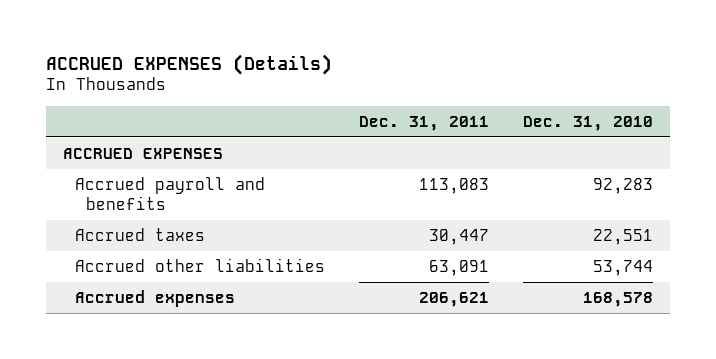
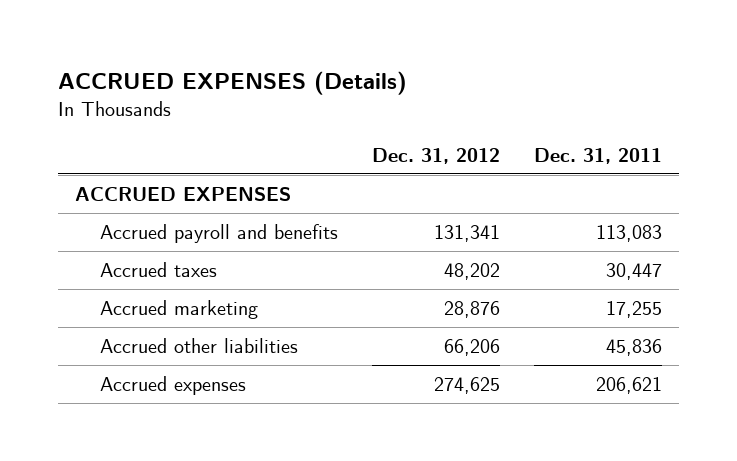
- | Dec. 31, 2011 | Dec. 31, 2010
+ | Dec. 31, 2012 | Dec. 31, 2011
- Accrued other liabilities | 63,091 | 53,744
+ Accrued marketing | 28,876 | 17,255
+ Accrued other liabilities | 66,206 | 45,836

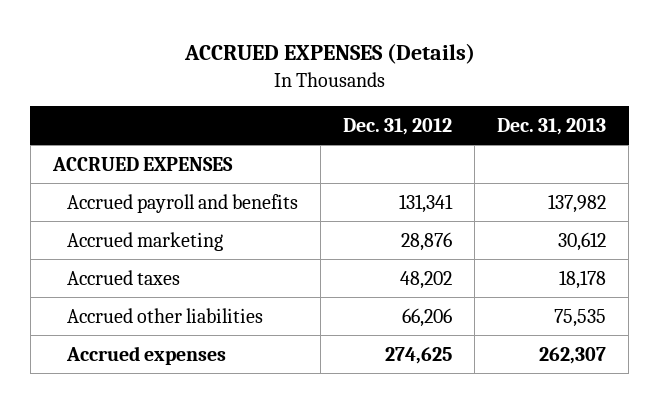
- | Dec. 31, 2012 | Dec. 31, 2011
+ | Dec. 31, 2012 | Dec. 31, 2013
moved down: Accrued taxes | 48,202 | 18,178

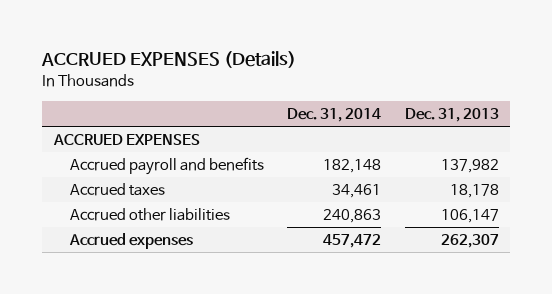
- | Dec. 31, 2012 | Dec. 31, 2013
+ | Dec. 31, 2014 | Dec. 31, 2013
- Accrued marketing | 28,876 | 30,612
- Accrued other liabilities | 66,206 | 75,535
+ Accrued other liabilities | 240,863 | 106,147

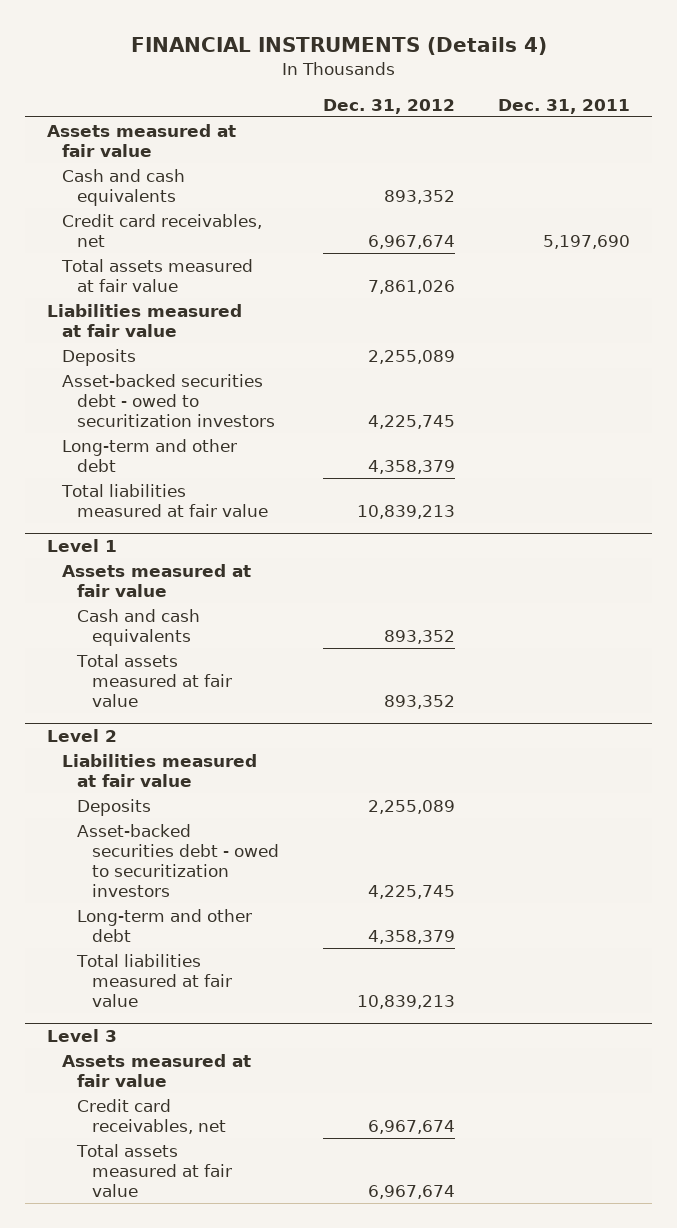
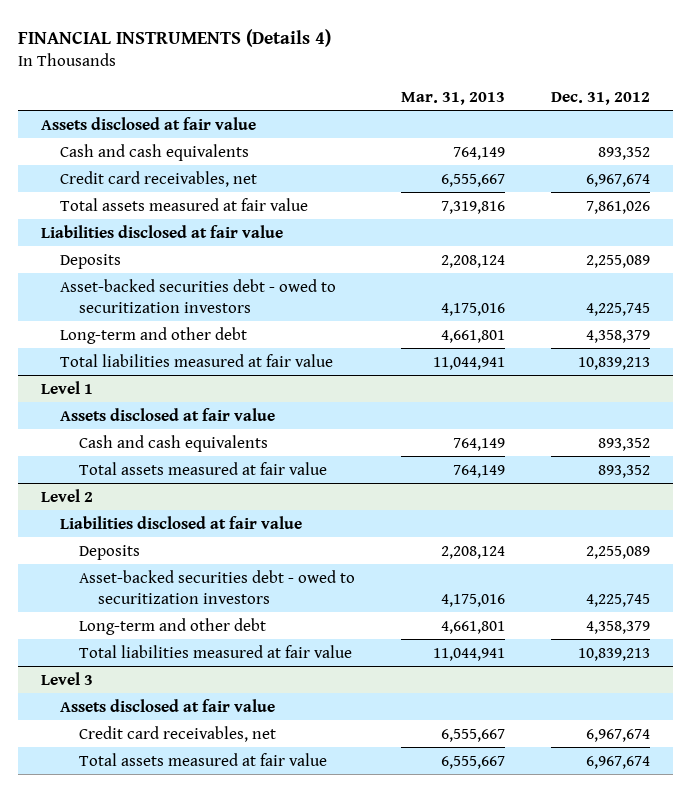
- | Dec. 31, 2012 | Dec. 31, 2011
+ | Mar. 31, 2013 | Dec. 31, 2012
- Assets measured at fair value
+ Assets disclosed at fair value
- Liabilities measured at fair value
+ Liabilities disclosed at fair value
@ Level 1
- Assets measured at fair value
+ Assets disclosed at fair value
@ Level 2
- Liabilities measured at fair value
+ Liabilities disclosed at fair value
@ Level 3
- Assets measured at fair value
+ Assets disclosed at fair value

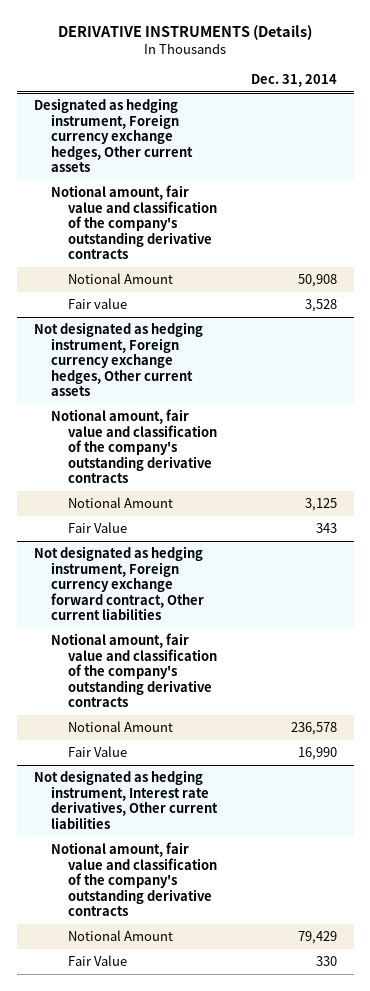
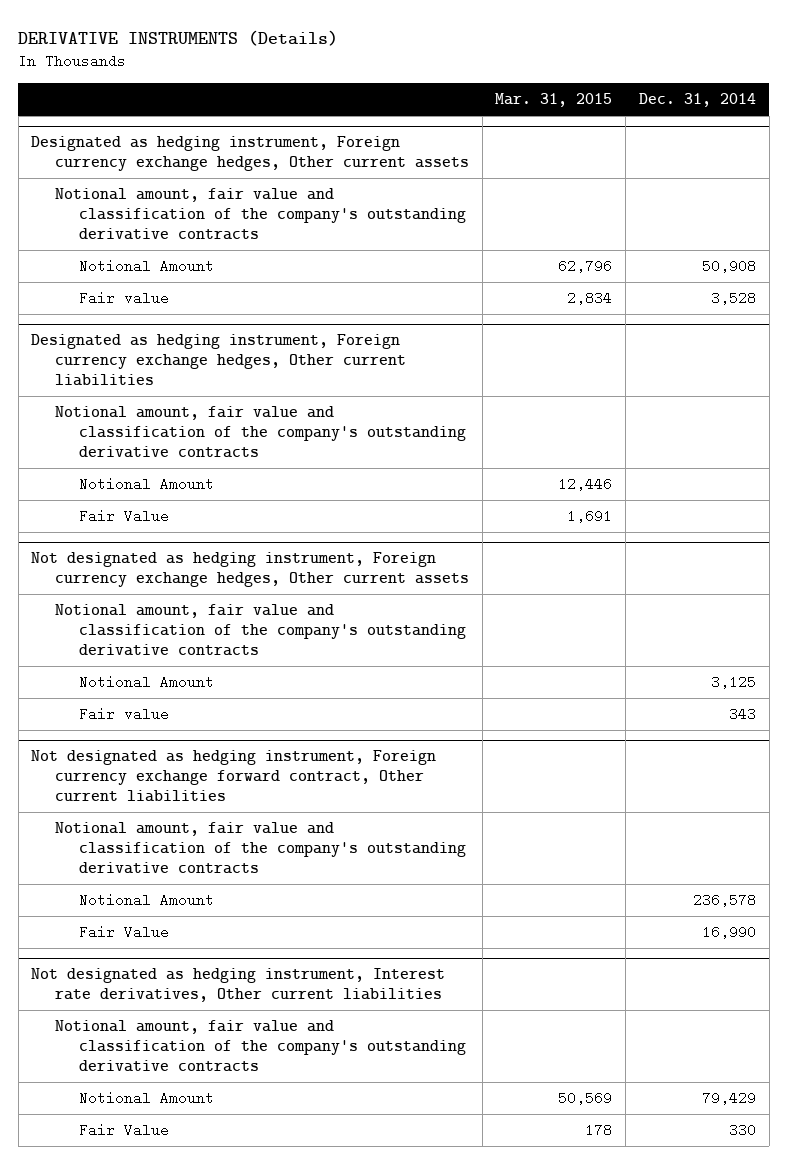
- | Dec. 31, 2014
+ | Mar. 31, 2015 | Dec. 31, 2014
+ Designated as hedging instrument, Foreign currency exchange hedges, Other current liabilities
+ Notional amount, fair value and classification of the company's outstanding derivative contracts
+ Notional Amount | 12,446 |
+ Fair Value | 1,691 |
@ Not designated as hedging instrument, Foreign currency exchange hedges, Other current assets
- Fair Value | 343
+ Fair value | | 343

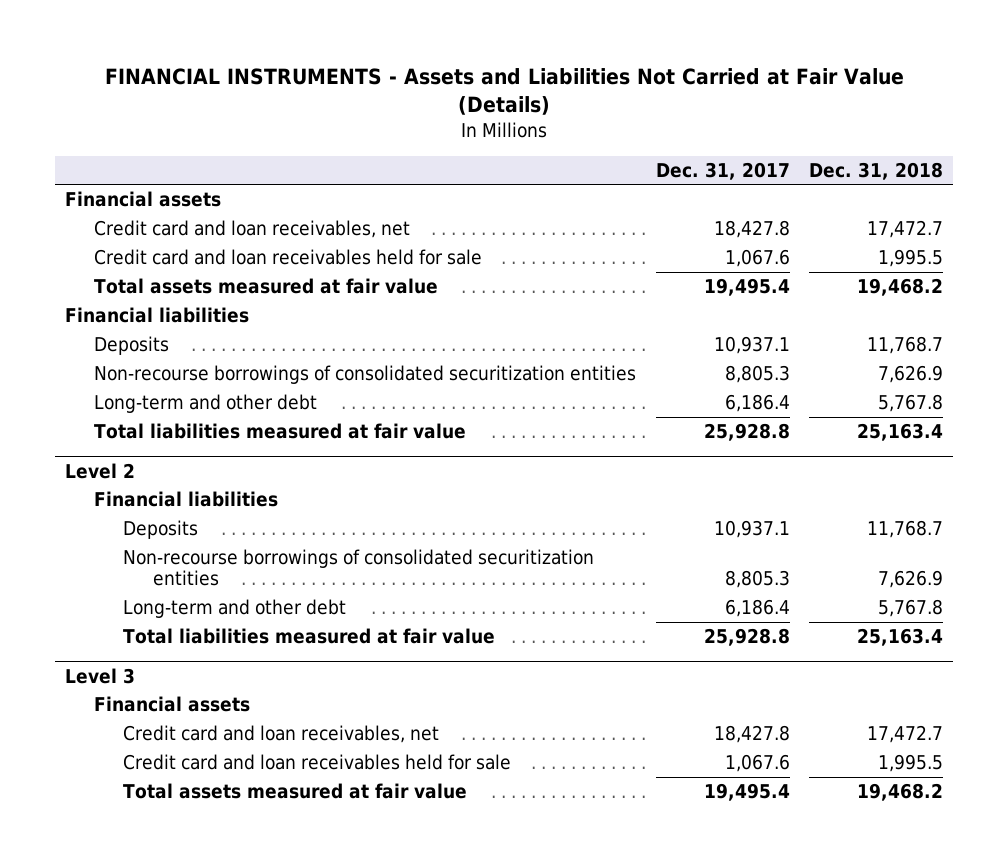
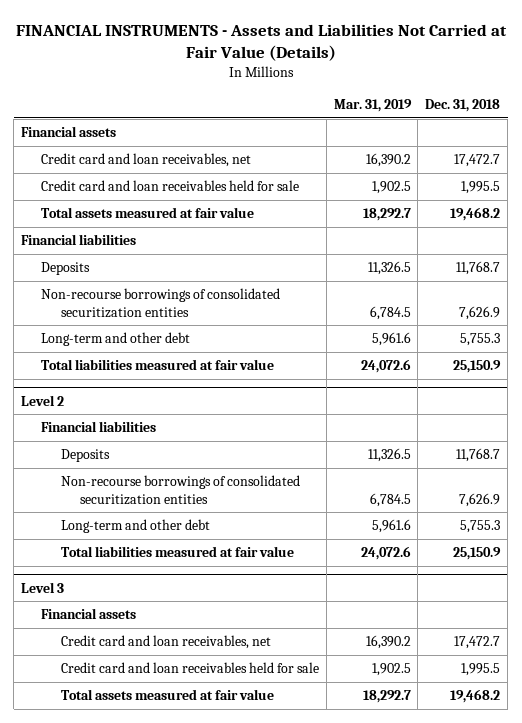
- | Dec. 31, 2017 | Dec. 31, 2018
+ | Mar. 31, 2019 | Dec. 31, 2018
- Long-term and other debt | 6,186.4 | 5,767.8
- Total liabilities measured at fair value | 25,928.8 | 25,163.4
+ Long-term and other debt | 5,961.6 | 5,755.3
+ Total liabilities measured at fair value | 24,072.6 | 25,150.9
@ Level 2
- Long-term and other debt | 6,186.4 | 5,767.8
- Total liabilities measured at fair value | 25,928.8 | 25,163.4
+ Long-term and other debt | 5,961.6 | 5,755.3
+ Total liabilities measured at fair value | 24,072.6 | 25,150.9

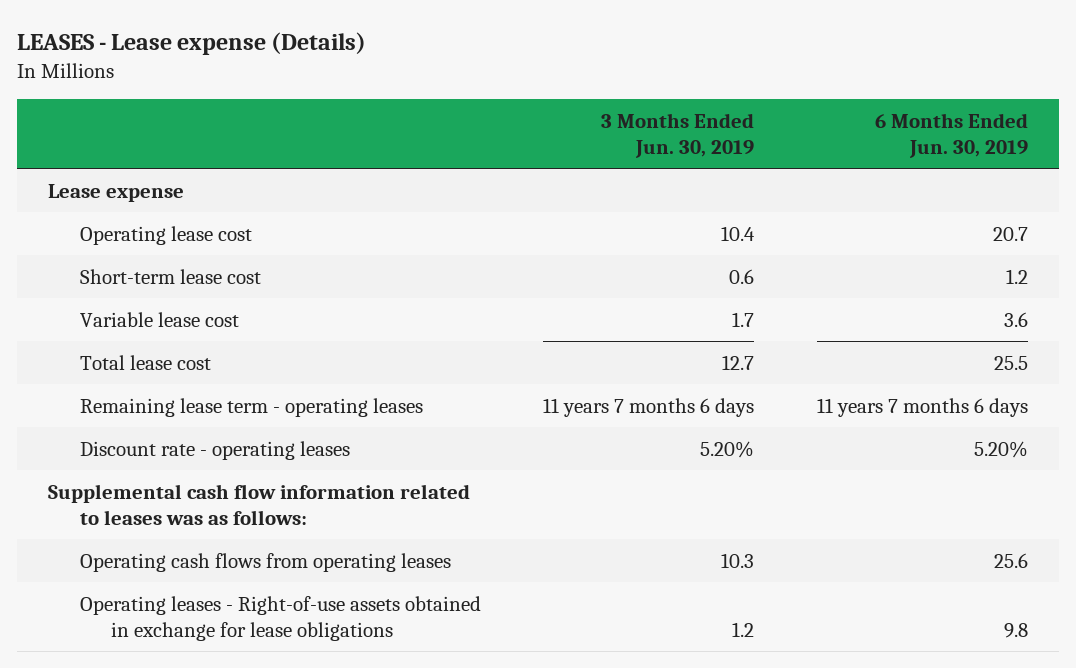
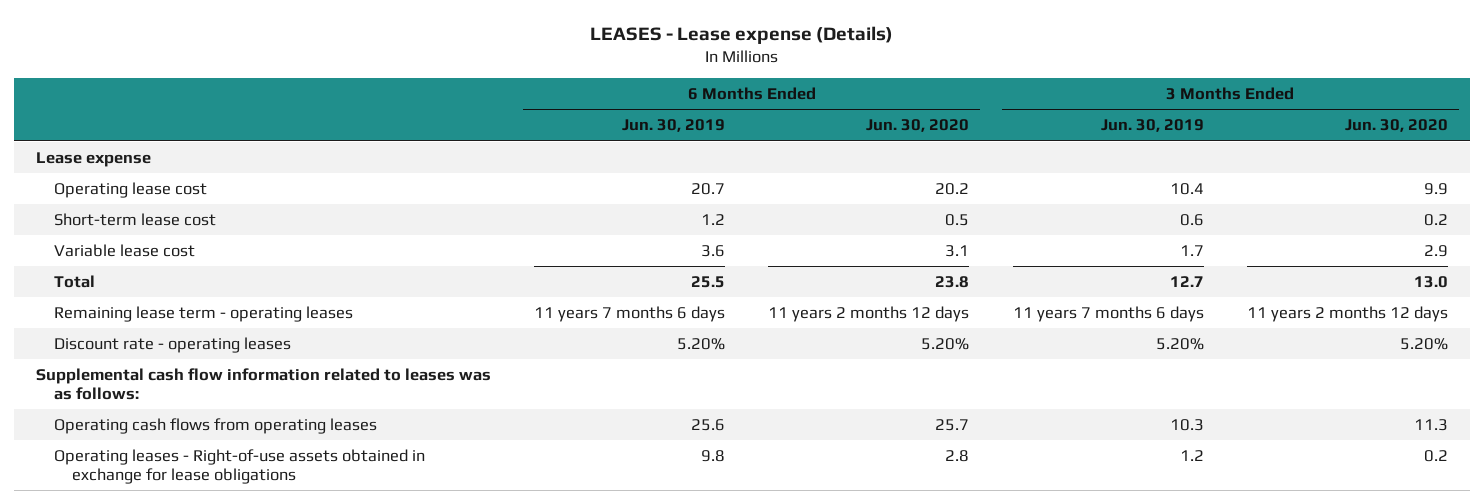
- | 3 Months Ended Jun. 30, 2019 | 6 Months Ended Jun. 30, 2019
+ | 6 Months Ended Jun. 30, 2019 | 6 Months Ended Jun. 30, 2020 | 3 Months Ended Jun. 30, 2019 | 3 Months Ended Jun. 30, 2020
- Total lease cost | 12.7 | 25.5
+ Total | 25.5 | 23.8 | 12.7 | 13.0

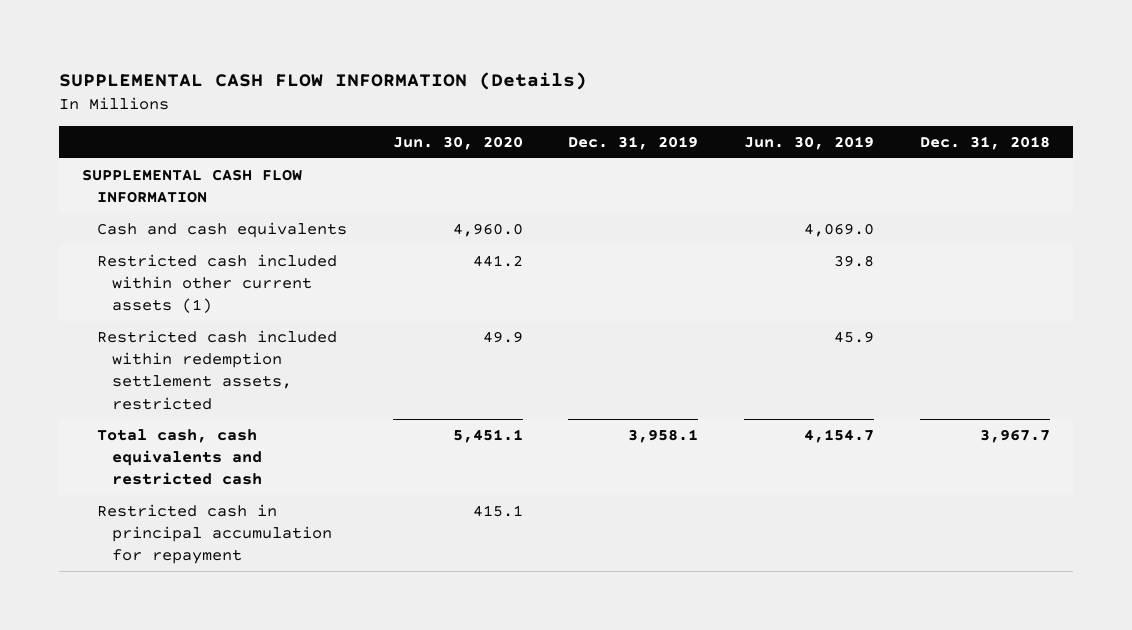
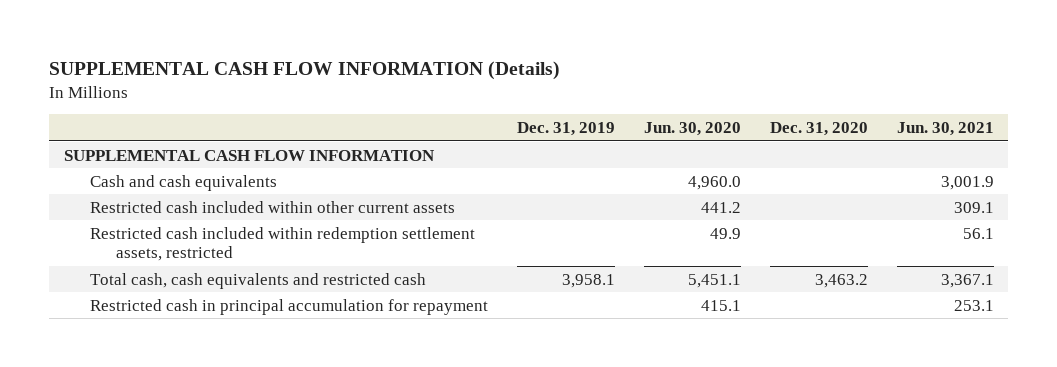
- | Jun. 30, 2020 | Dec. 31, 2019 | Jun. 30, 2019 | Dec. 31, 2018
+ | Dec. 31, 2019 | Jun. 30, 2020 | Dec. 31, 2020 | Jun. 30, 2021
- Restricted cash included within other current assets (1) | 441.2 | | 39.8 |
+ Restricted cash included within other current assets | | 441.2 | | 309.1

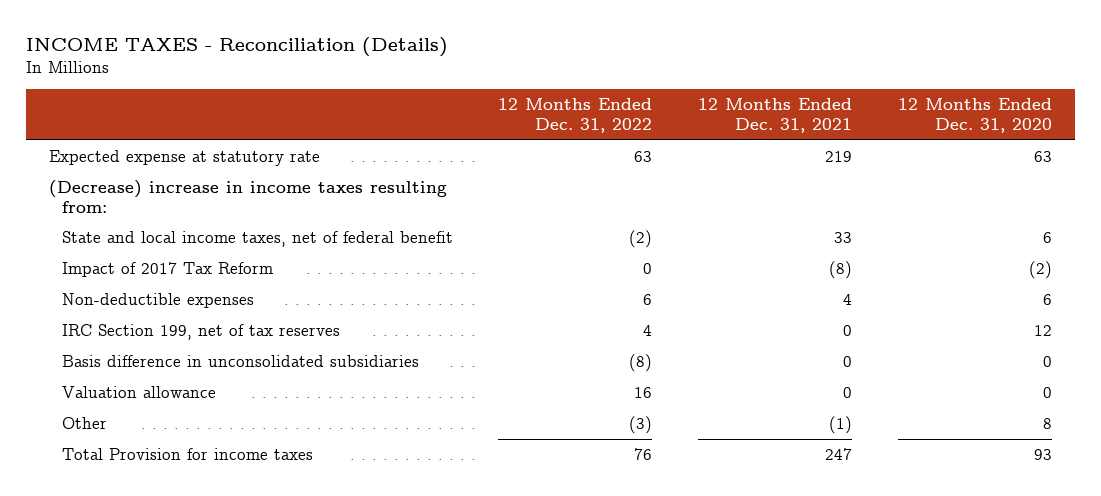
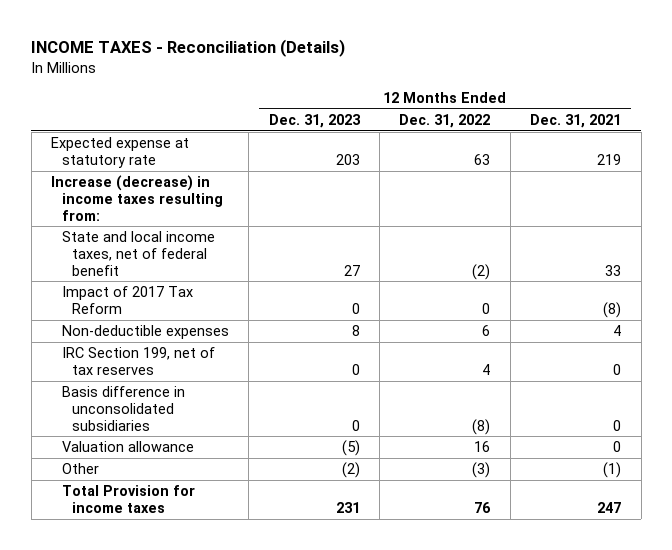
- | 12 Months Ended Dec. 31, 2022 | 12 Months Ended Dec. 31, 2021 | 12 Months Ended Dec. 31, 2020
+ | 12 Months Ended Dec. 31, 2023 | 12 Months Ended Dec. 31, 2022 | 12 Months Ended Dec. 31, 2021
- (Decrease) increase in income taxes resulting from:
+ Increase (decrease) in income taxes resulting from:

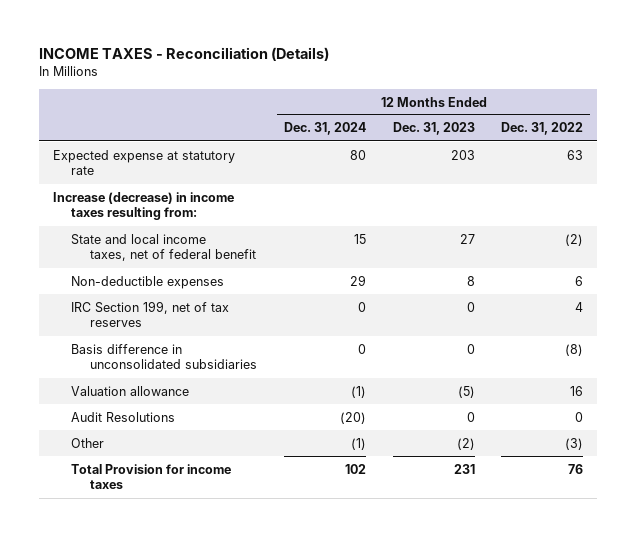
- | 12 Months Ended Dec. 31, 2023 | 12 Months Ended Dec. 31, 2022 | 12 Months Ended Dec. 31, 2021
+ | 12 Months Ended Dec. 31, 2024 | 12 Months Ended Dec. 31, 2023 | 12 Months Ended Dec. 31, 2022
- Impact of 2017 Tax Reform | 0 | 0 | (8)
+ Audit Resolutions | (20) | 0 | 0

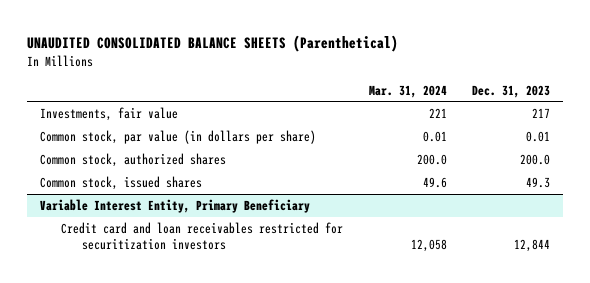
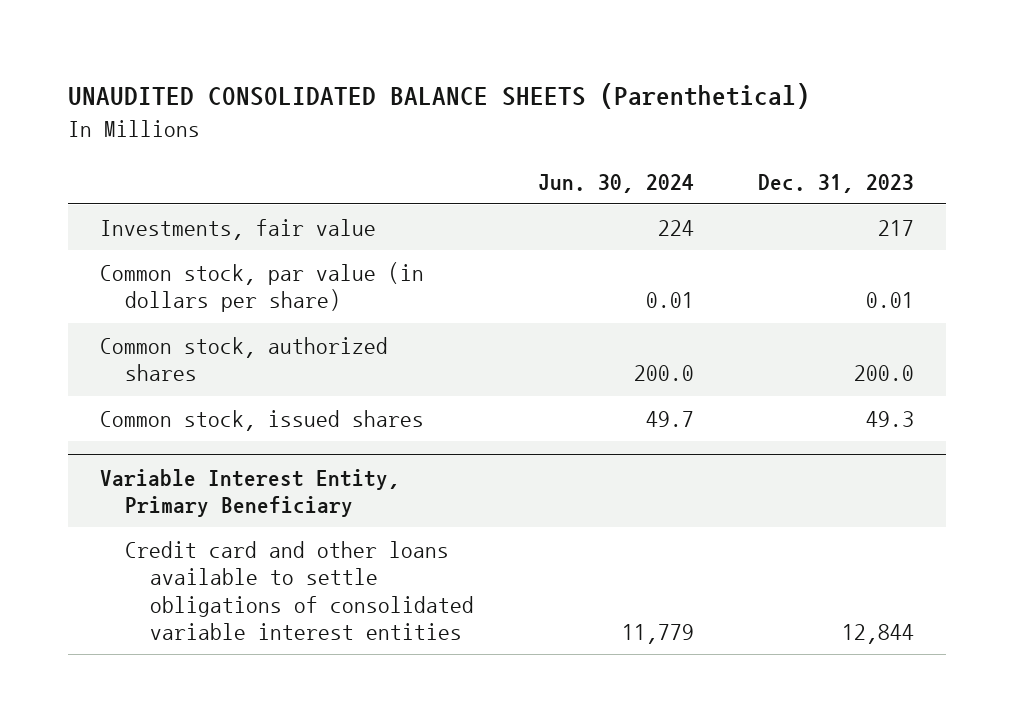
- | Mar. 31, 2024 | Dec. 31, 2023
+ | Jun. 30, 2024 | Dec. 31, 2023
@ Variable Interest Entity, Primary Beneficiary
- Credit card and loan receivables restricted for securitization investors | 12,058 | 12,844
+ Credit card and other loans available to settle obligations of consolidated variable interest entities | 11,779 | 12,844

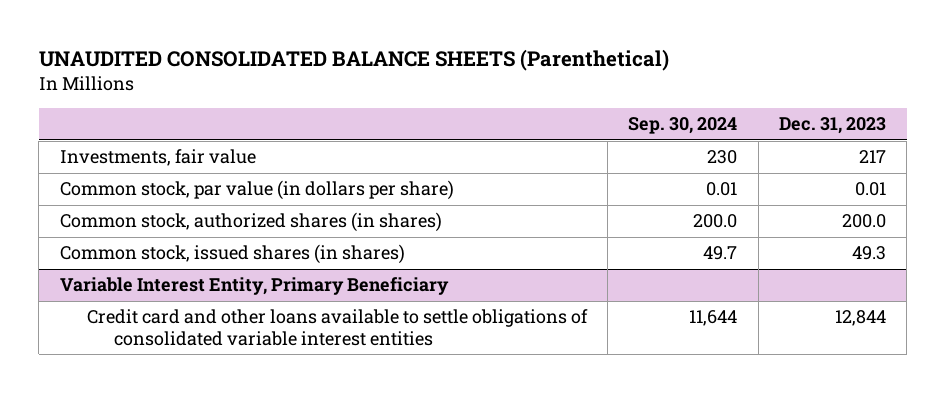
- | Jun. 30, 2024 | Dec. 31, 2023
+ | Sep. 30, 2024 | Dec. 31, 2023
- Common stock, authorized shares | 200.0 | 200.0
- Common stock, issued shares | 49.7 | 49.3
+ Common stock, authorized shares (in shares) | 200.0 | 200.0
+ Common stock, issued shares (in shares) | 49.7 | 49.3

